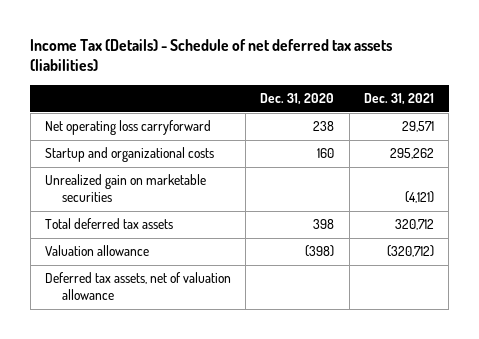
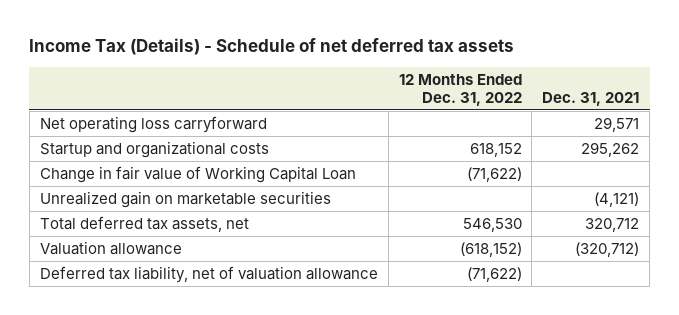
- Income Tax (Details) - Schedule of net deferred tax assets (liabilities)
+ Income Tax (Details) - Schedule of net deferred tax assets
- | Dec. 31, 2020 | Dec. 31, 2021
+ | 12 Months Ended Dec. 31, 2022 | Dec. 31, 2021
+ Change in fair value of Working Capital Loan | (71,622) |
- Total deferred tax assets | 398 | 320,712
+ Total deferred tax assets, net | 546,530 | 320,712
- Deferred tax assets, net of valuation allowance
+ Deferred tax liability, net of valuation allowance | (71,622) |

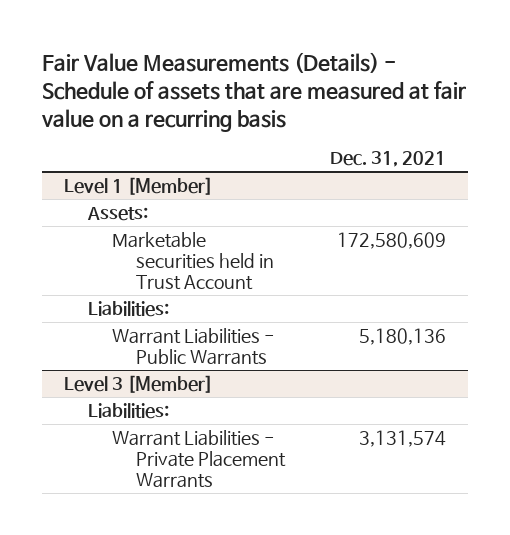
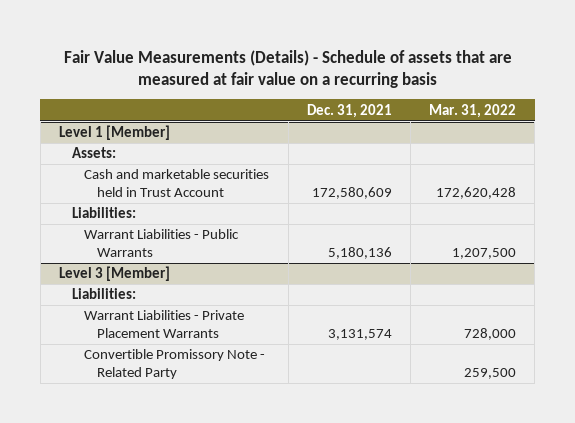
- | Dec. 31, 2021
+ | Dec. 31, 2021 | Mar. 31, 2022
@ Level 1 [Member]
- Marketable securities held in Trust Account | 172,580,609
+ Cash and marketable securities held in Trust Account | 172,580,609 | 172,620,428
@ Level 3 [Member]
+ Convertible Promissory Note - Related Party | | 259,500

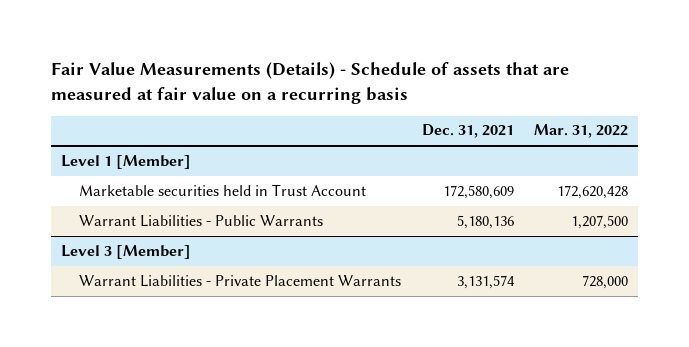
@ Level 1 [Member]
- Assets:
- Cash and marketable securities held in Trust Account | 172,580,609 | 172,620,428
- Liabilities:
+ Marketable securities held in Trust Account | 172,580,609 | 172,620,428
@ Level 3 [Member]
- Liabilities:
- Convertible Promissory Note - Related Party | | 259,500

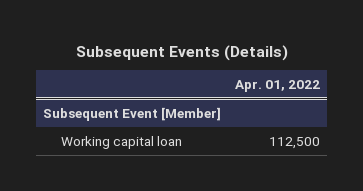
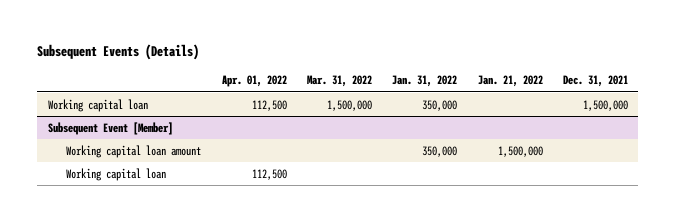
- | Apr. 01, 2022
+ | Apr. 01, 2022 | Mar. 31, 2022 | Jan. 31, 2022 | Jan. 21, 2022 | Dec. 31, 2021
+ Working capital loan | 112,500 | 1,500,000 | 350,000 | | 1,500,000
@ Subsequent Event [Member]
+ Working capital loan amount | | | 350,000 | 1,500,000 |

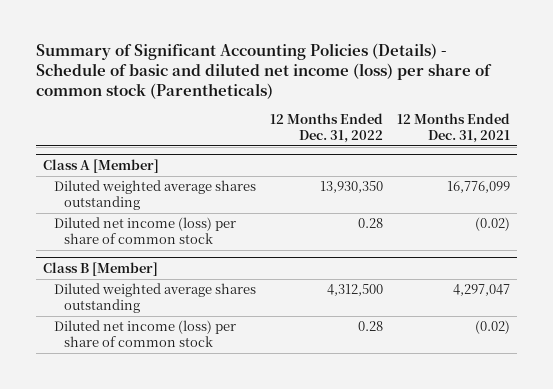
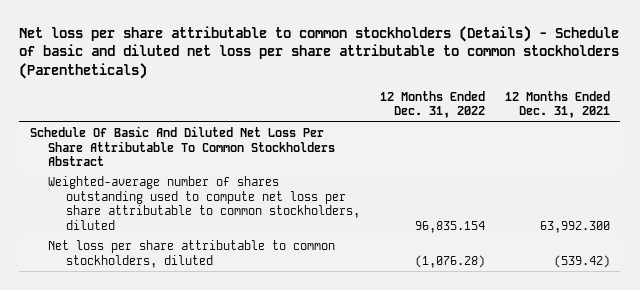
- Summary of Significant Accounting Policies (Details) - Schedule of basic and diluted net income (loss) per share of common stock (Parentheticals)
+ Net loss per share attributable to common stockholders (Details) - Schedule of basic and diluted net loss per share attributable to common stockholders (Parentheticals)
- Class A [Member]
- Diluted weighted average shares outstanding | 13,930,350 | 16,776,099
- Diluted net income (loss) per share of common stock | 0.28 | (0.02)
- Class B [Member]
- Diluted weighted average shares outstanding | 4,312,500 | 4,297,047
- Diluted net income (loss) per share of common stock | 0.28 | (0.02)
+ Schedule Of Basic And Diluted Net Loss Per Share Attributable To Common Stockholders Abstract
+ Weighted-average number of shares outstanding used to compute net loss per share attributable to common stockholders, diluted | 96,835.154 | 63,992.300
+ Net loss per share attributable to common stockholders, diluted | (1,076.28) | (539.42)

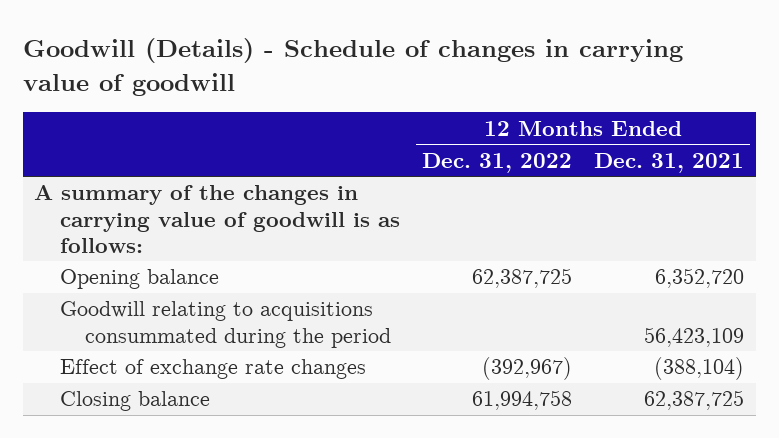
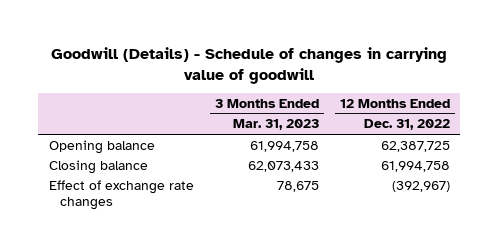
- | 12 Months Ended Dec. 31, 2022 | 12 Months Ended Dec. 31, 2021
+ | 3 Months Ended Mar. 31, 2023 | 12 Months Ended Dec. 31, 2022
- A summary of the changes in carrying value of goodwill is as follows:
- Goodwill relating to acquisitions consummated during the period | | 56,423,109
moved down: Effect of exchange rate changes | 78,675 | (392,967)

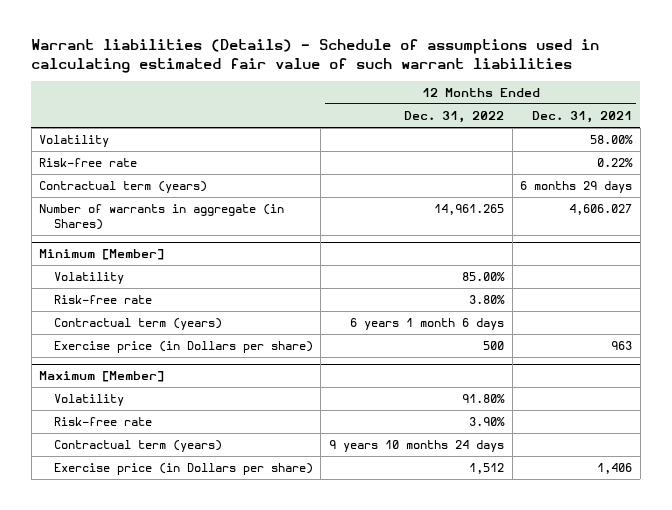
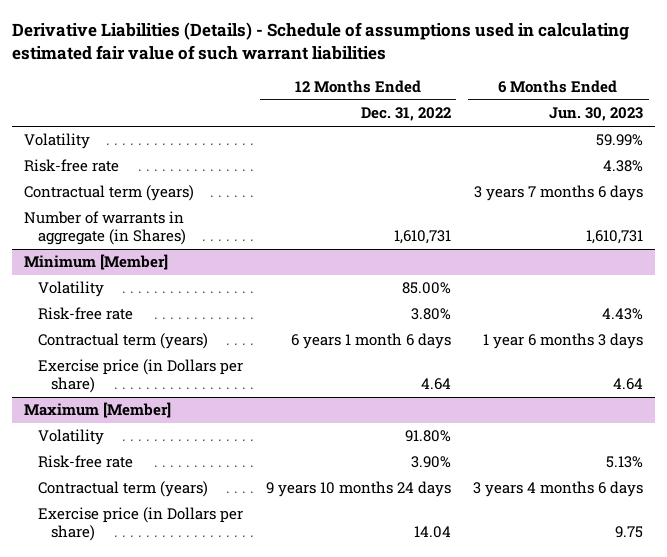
- Warrant liabilities (Details) - Schedule of assumptions used in calculating estimated fair value of such warrant liabilities
+ Derivative Liabilities (Details) - Schedule of assumptions used in calculating estimated fair value of such warrant liabilities
- | 12 Months Ended Dec. 31, 2022 | 12 Months Ended Dec. 31, 2021
+ | 12 Months Ended Dec. 31, 2022 | 6 Months Ended Jun. 30, 2023
- Number of warrants in aggregate (in Shares) | 14,961.265 | 4,606.027
+ Number of warrants in aggregate (in Shares) | 1,610,731 | 1,610,731
@ Minimum [Member]
- Exercise price (in Dollars per share) | 500 | 963
+ Exercise price (in Dollars per share) | 4.64 | 4.64
@ Maximum [Member]
- Exercise price (in Dollars per share) | 1,512 | 1,406
+ Exercise price (in Dollars per share) | 14.04 | 9.75

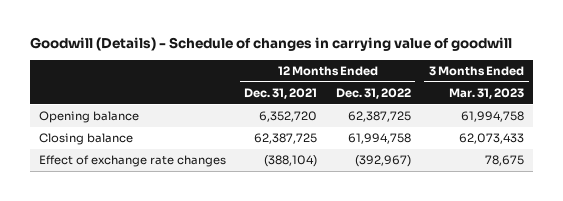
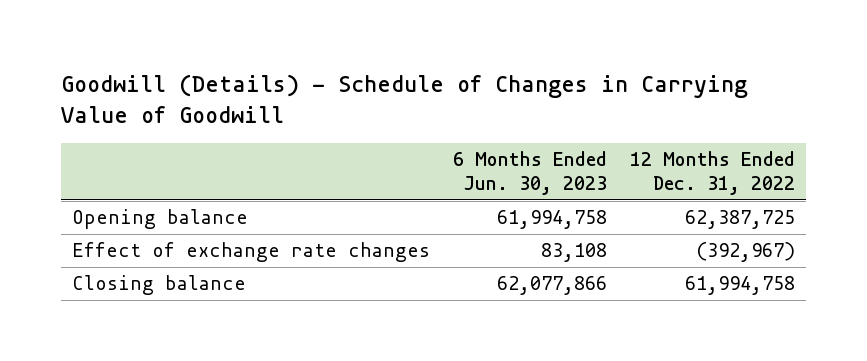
- Goodwill (Details) - Schedule of changes in carrying value of goodwill
+ Goodwill (Details) - Schedule of Changes in Carrying Value of Goodwill
- | 12 Months Ended Dec. 31, 2021 | 12 Months Ended Dec. 31, 2022 | 3 Months Ended Mar. 31, 2023
+ | 6 Months Ended Jun. 30, 2023 | 12 Months Ended Dec. 31, 2022
moved down: Closing balance | 62,077,866 | 61,994,758

